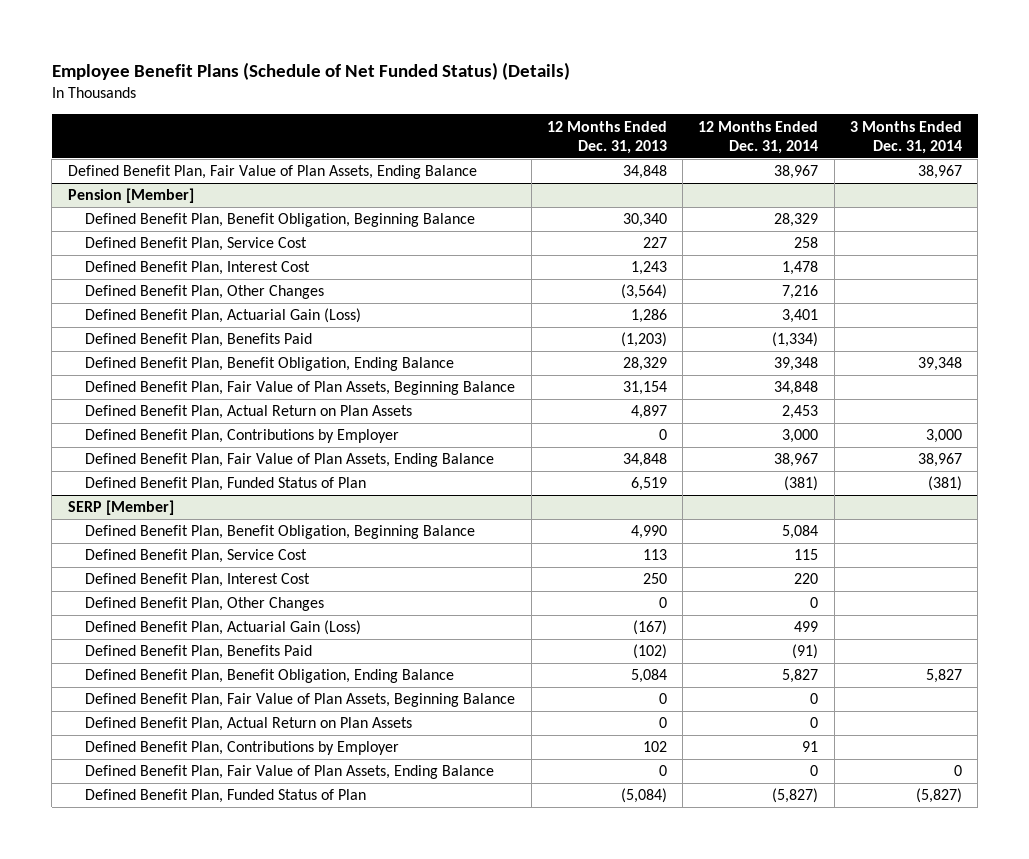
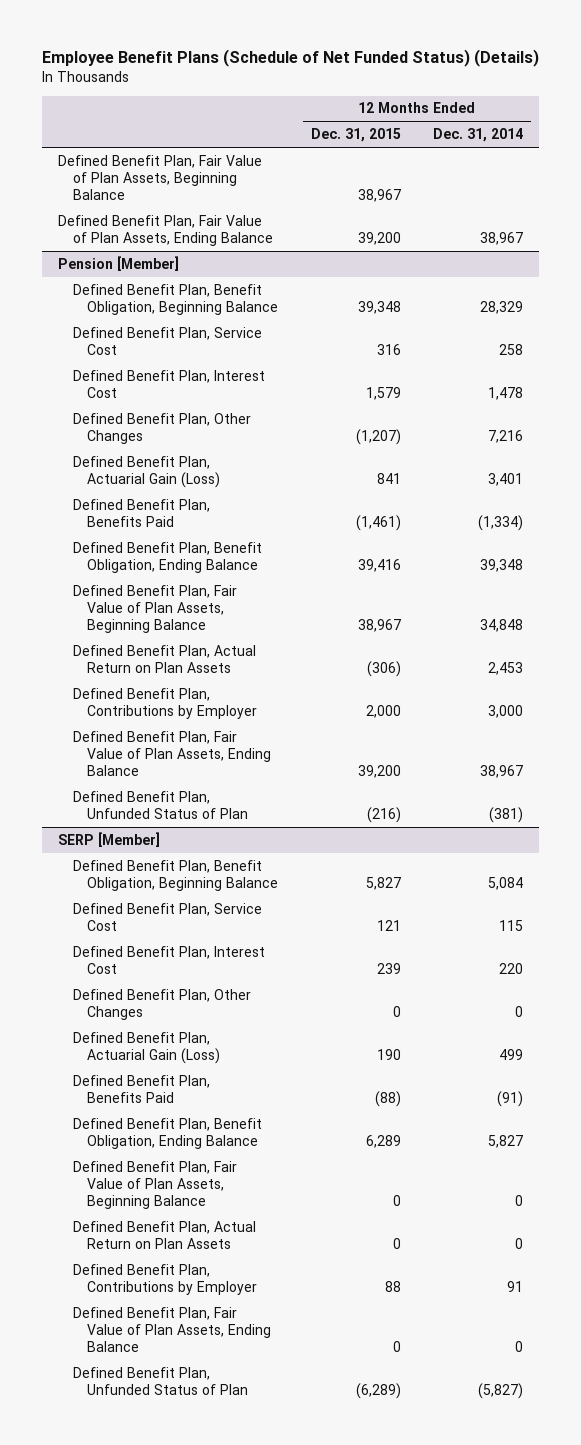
- | 12 Months Ended Dec. 31, 2013 | 12 Months Ended Dec. 31, 2014 | 3 Months Ended Dec. 31, 2014
+ | 12 Months Ended Dec. 31, 2015 | 12 Months Ended Dec. 31, 2014
+ Defined Benefit Plan, Fair Value of Plan Assets, Beginning Balance | 38,967 |
@ Pension [Member]
- Defined Benefit Plan, Funded Status of Plan | 6,519 | (381) | (381)
+ Defined Benefit Plan, Unfunded Status of Plan | (216) | (381)
@ SERP [Member]
- Defined Benefit Plan, Funded Status of Plan | (5,084) | (5,827) | (5,827)
+ Defined Benefit Plan, Unfunded Status of Plan | (6,289) | (5,827)

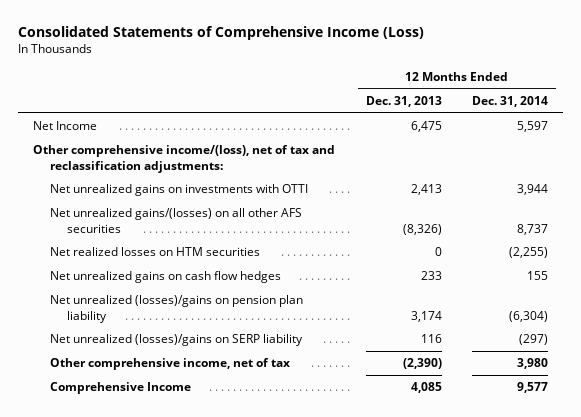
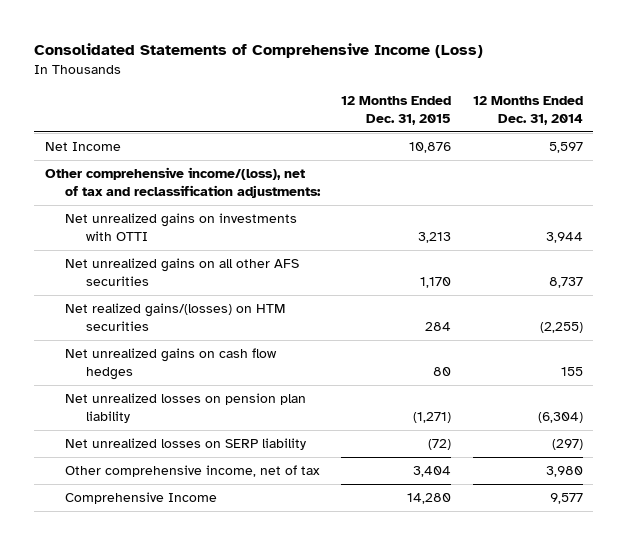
- | 12 Months Ended Dec. 31, 2013 | 12 Months Ended Dec. 31, 2014
+ | 12 Months Ended Dec. 31, 2015 | 12 Months Ended Dec. 31, 2014
- Net unrealized gains/(losses) on all other AFS securities | (8,326) | 8,737
- Net realized losses on HTM securities | 0 | (2,255)
+ Net unrealized gains on all other AFS securities | 1,170 | 8,737
+ Net realized gains/(losses) on HTM securities | 284 | (2,255)
- Net unrealized (losses)/gains on pension plan liability | 3,174 | (6,304)
- Net unrealized (losses)/gains on SERP liability | 116 | (297)
+ Net unrealized losses on pension plan liability | (1,271) | (6,304)
+ Net unrealized losses on SERP liability | (72) | (297)

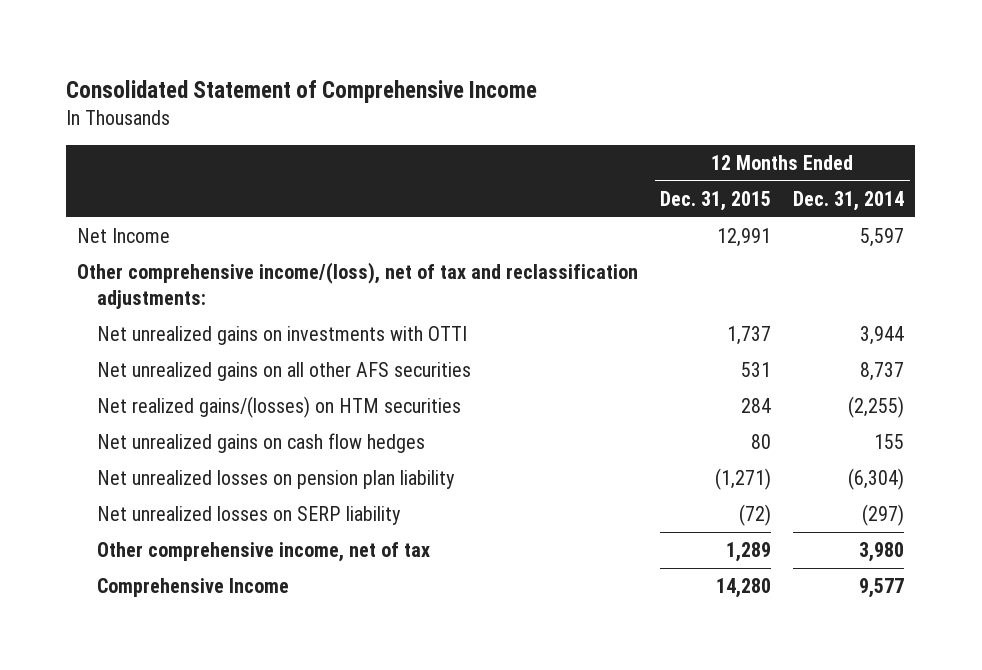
- Consolidated Statements of Comprehensive Income (Loss)
+ Consolidated Statement of Comprehensive Income
- Net Income | 10,876 | 5,597
+ Net Income | 12,991 | 5,597
- Net unrealized gains on investments with OTTI | 3,213 | 3,944
- Net unrealized gains on all other AFS securities | 1,170 | 8,737
+ Net unrealized gains on investments with OTTI | 1,737 | 3,944
+ Net unrealized gains on all other AFS securities | 531 | 8,737
- Other comprehensive income, net of tax | 3,404 | 3,980
+ Other comprehensive income, net of tax | 1,289 | 3,980

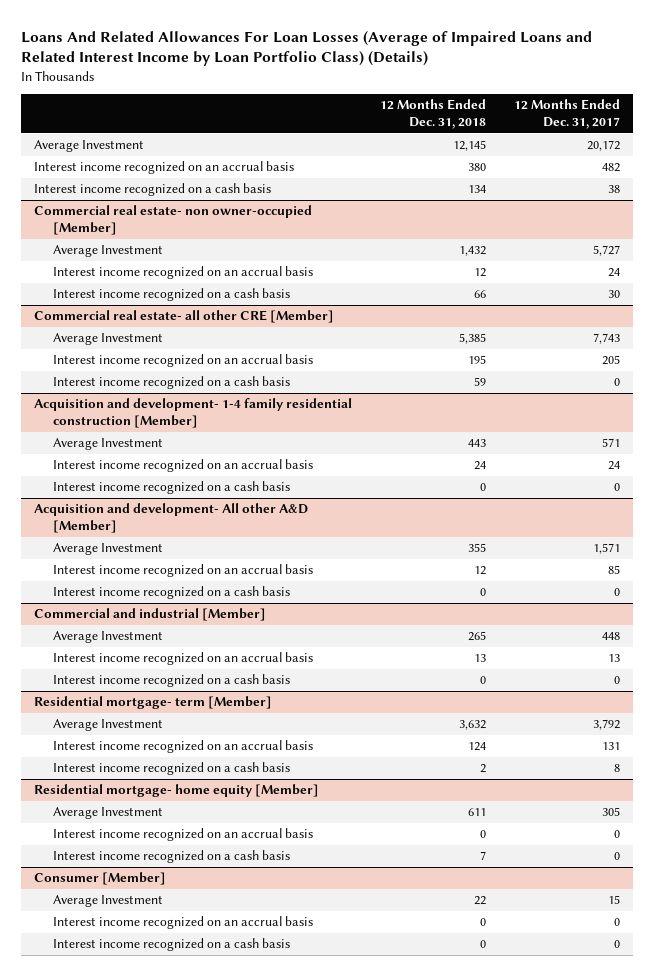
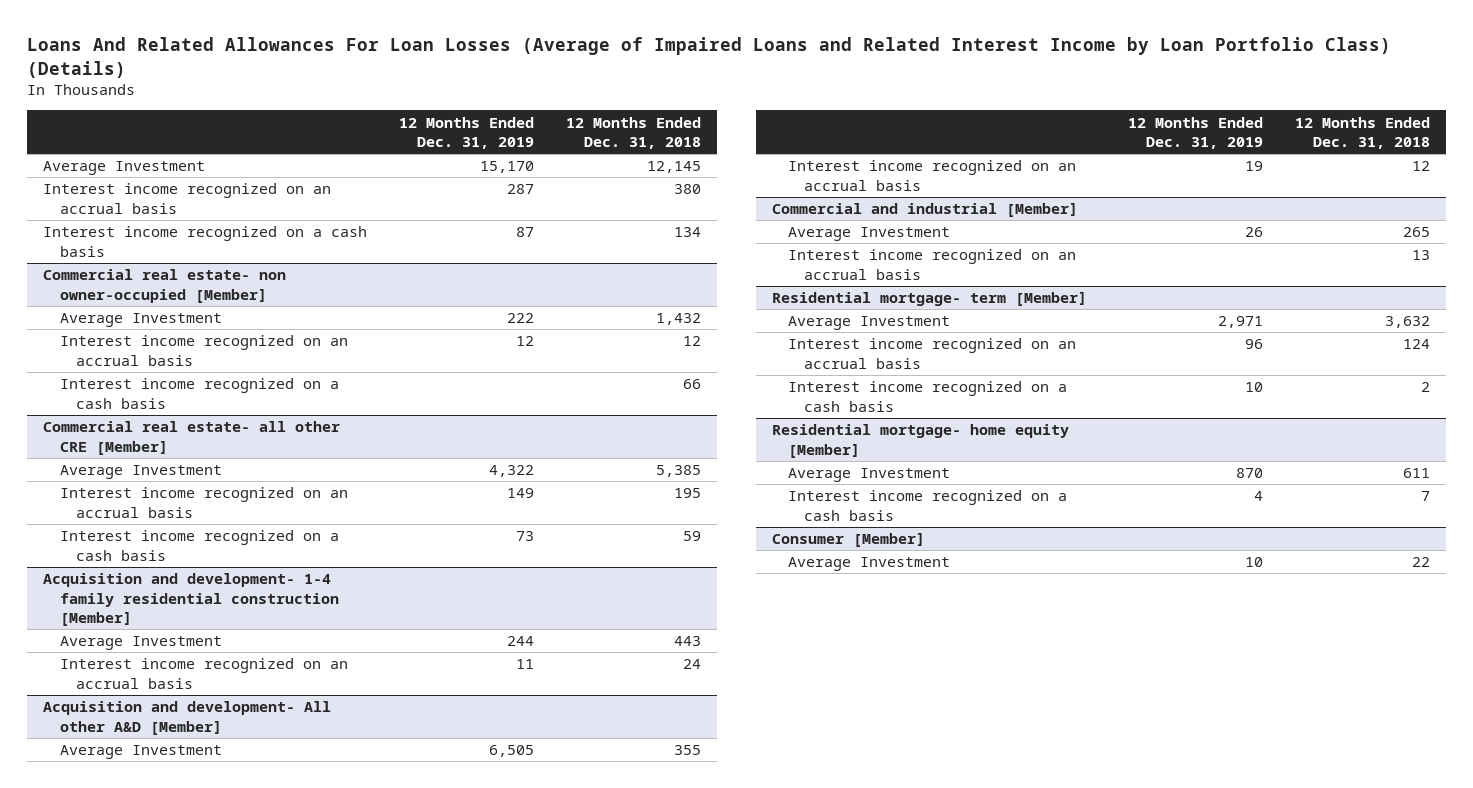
- | 12 Months Ended Dec. 31, 2018 | 12 Months Ended Dec. 31, 2017
+ | 12 Months Ended Dec. 31, 2019 | 12 Months Ended Dec. 31, 2018
@ Acquisition and development- 1-4 family residential construction [Member]
- Interest income recognized on a cash basis | 0 | 0
@ Acquisition and development- All other A&D [Member]
- Interest income recognized on a cash basis | 0 | 0
@ Commercial and industrial [Member]
- Interest income recognized on a cash basis | 0 | 0
@ Residential mortgage- home equity [Member]
- Interest income recognized on an accrual basis | 0 | 0
@ Consumer [Member]
- Interest income recognized on an accrual basis | 0 | 0
- Interest income recognized on a cash basis | 0 | 0

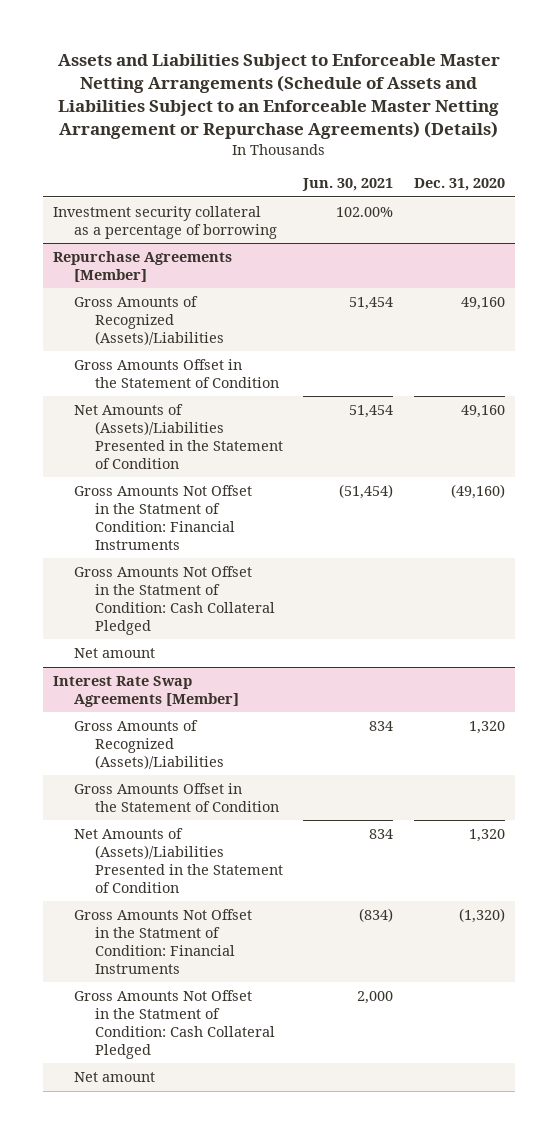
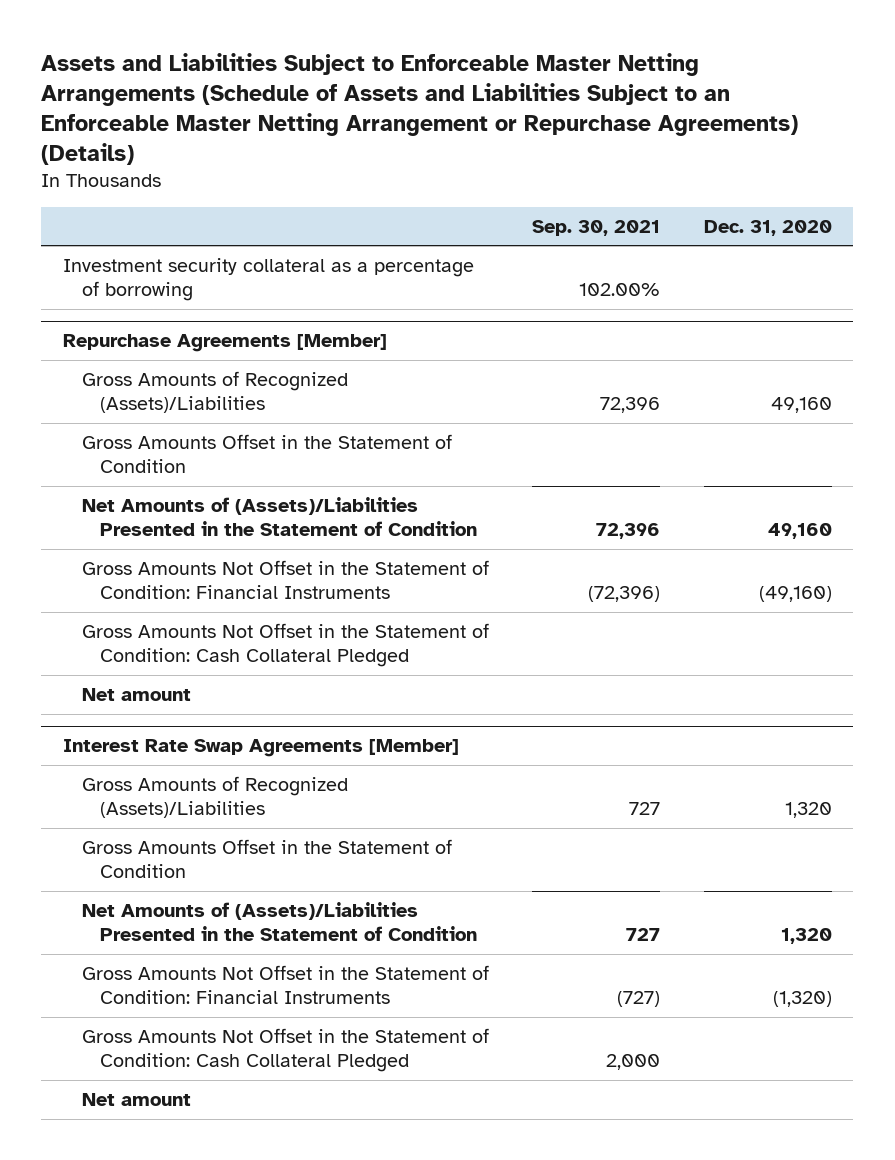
- | Jun. 30, 2021 | Dec. 31, 2020
+ | Sep. 30, 2021 | Dec. 31, 2020
@ Repurchase Agreements [Member]
- Gross Amounts Not Offset in the Statment of Condition: Financial Instruments | (51,454) | (49,160)
- Gross Amounts Not Offset in the Statment of Condition: Cash Collateral Pledged
+ Gross Amounts Not Offset in the Statement of Condition: Financial Instruments | (72,396) | (49,160)
+ Gross Amounts Not Offset in the Statement of Condition: Cash Collateral Pledged
@ Interest Rate Swap Agreements [Member]
- Gross Amounts Not Offset in the Statment of Condition: Financial Instruments | (834) | (1,320)
- Gross Amounts Not Offset in the Statment of Condition: Cash Collateral Pledged | 2,000 |
+ Gross Amounts Not Offset in the Statement of Condition: Financial Instruments | (727) | (1,320)
+ Gross Amounts Not Offset in the Statement of Condition: Cash Collateral Pledged | 2,000 |

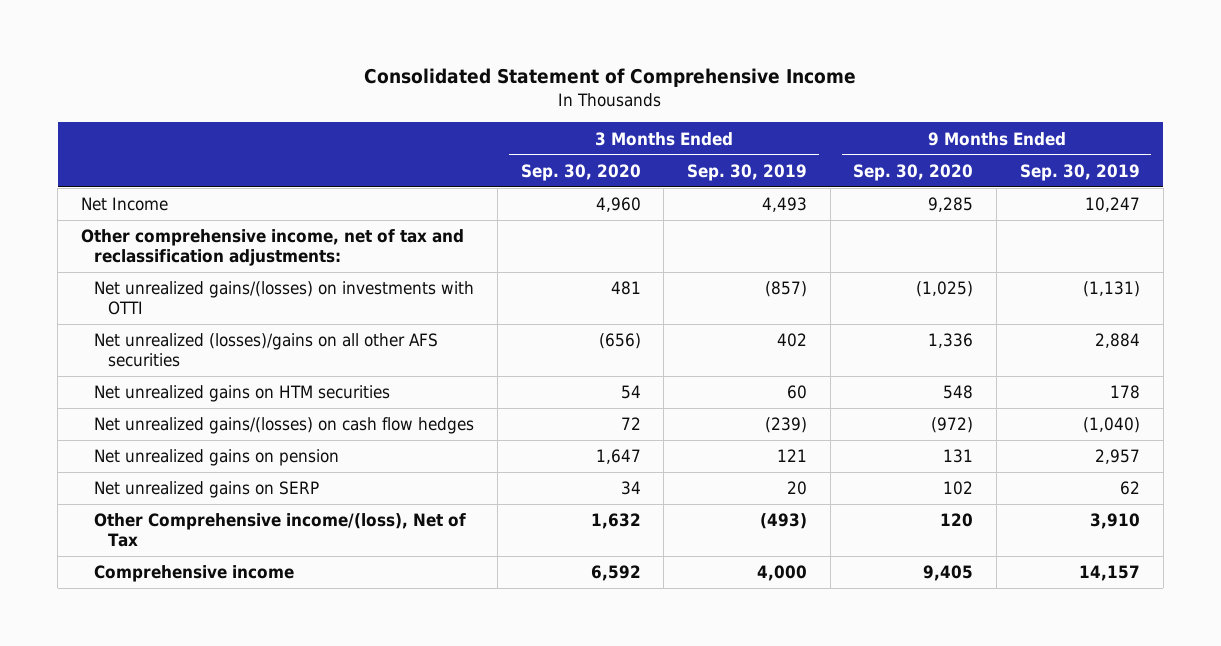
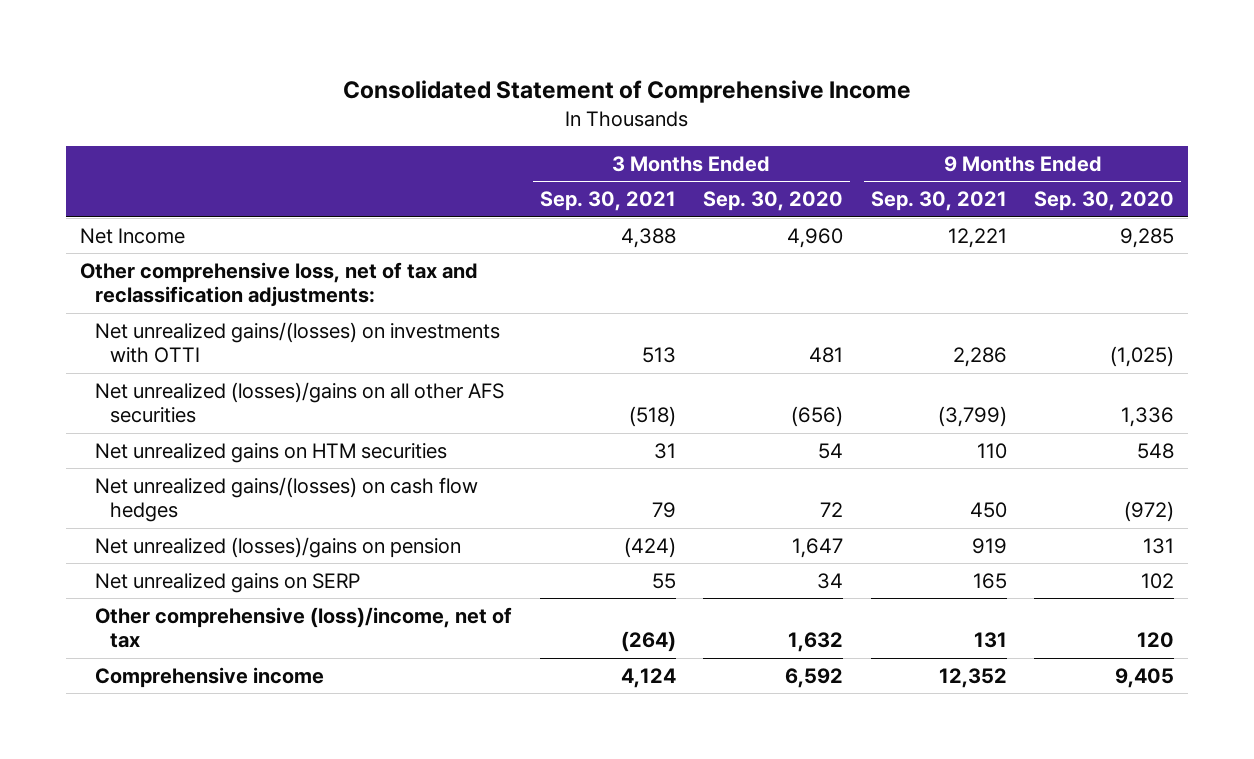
- | 3 Months Ended Sep. 30, 2020 | 3 Months Ended Sep. 30, 2019 | 9 Months Ended Sep. 30, 2020 | 9 Months Ended Sep. 30, 2019
+ | 3 Months Ended Sep. 30, 2021 | 3 Months Ended Sep. 30, 2020 | 9 Months Ended Sep. 30, 2021 | 9 Months Ended Sep. 30, 2020
- Other comprehensive income, net of tax and reclassification adjustments:
+ Other comprehensive loss, net of tax and reclassification adjustments:
- Net unrealized gains on pension | 1,647 | 121 | 131 | 2,957
+ Net unrealized (losses)/gains on pension | (424) | 1,647 | 919 | 131
- Other Comprehensive income/(loss), Net of Tax | 1,632 | (493) | 120 | 3,910
+ Other comprehensive (loss)/income, net of tax | (264) | 1,632 | 131 | 120

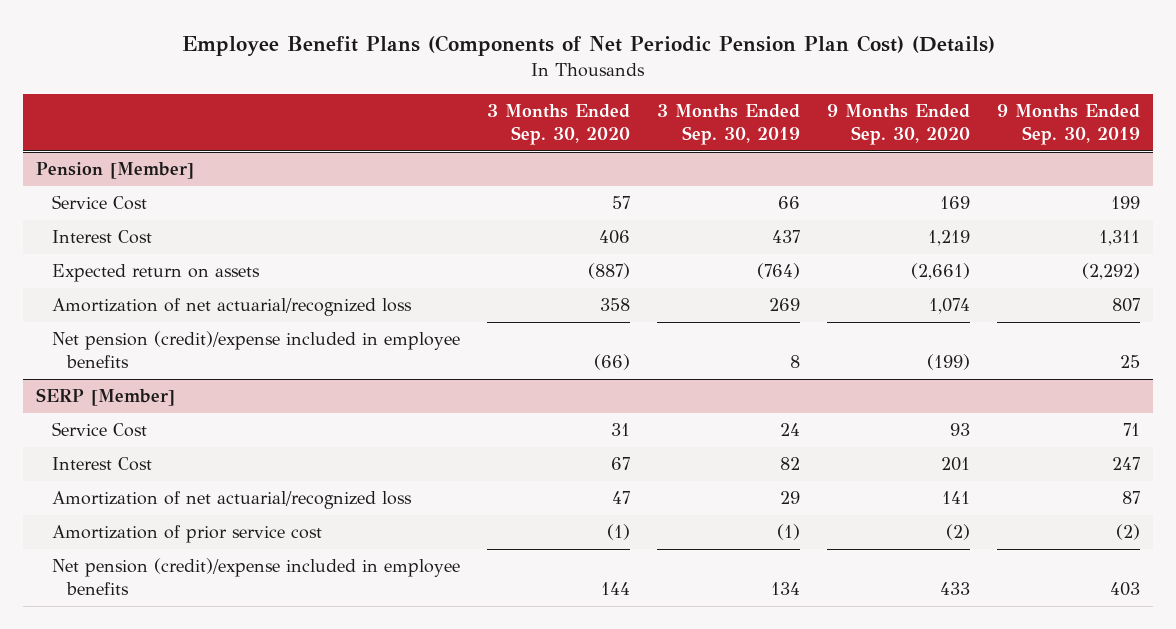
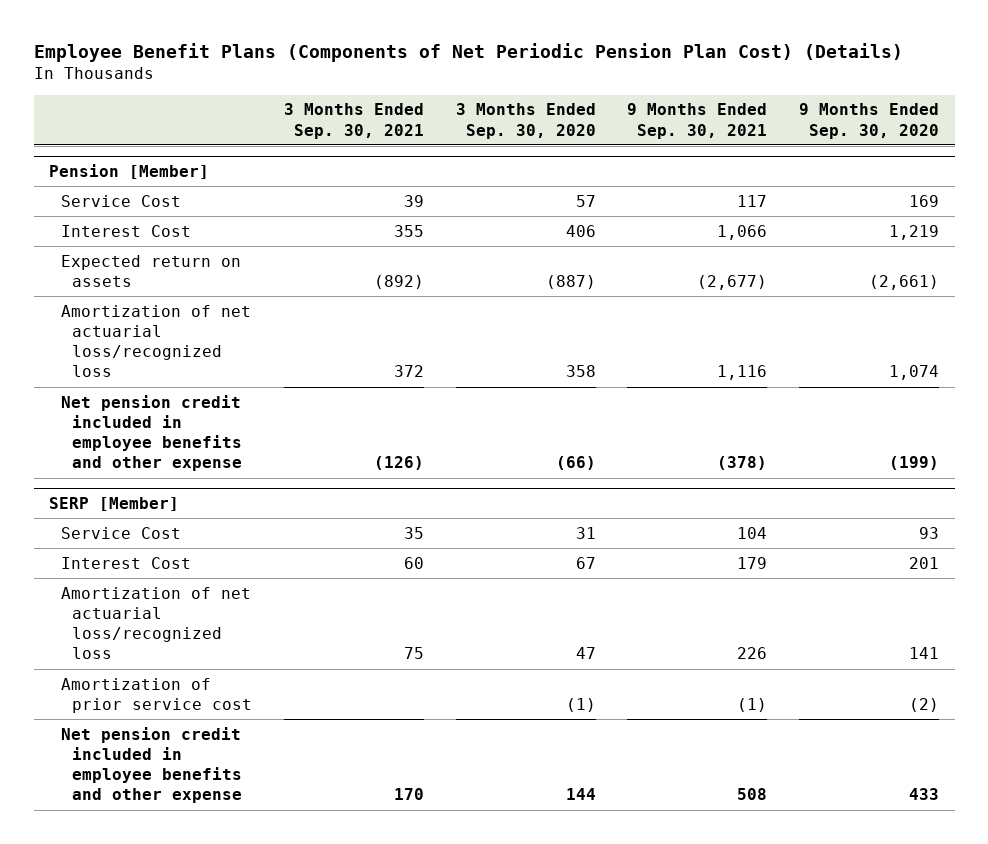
- | 3 Months Ended Sep. 30, 2020 | 3 Months Ended Sep. 30, 2019 | 9 Months Ended Sep. 30, 2020 | 9 Months Ended Sep. 30, 2019
+ | 3 Months Ended Sep. 30, 2021 | 3 Months Ended Sep. 30, 2020 | 9 Months Ended Sep. 30, 2021 | 9 Months Ended Sep. 30, 2020
@ Pension [Member]
- Amortization of net actuarial/recognized loss | 358 | 269 | 1,074 | 807
- Net pension (credit)/expense included in employee benefits | (66) | 8 | (199) | 25
+ Amortization of net actuarial loss/recognized loss | 372 | 358 | 1,116 | 1,074
+ Net pension credit included in employee benefits and other expense | (126) | (66) | (378) | (199)
@ SERP [Member]
- Amortization of net actuarial/recognized loss | 47 | 29 | 141 | 87
+ Amortization of net actuarial loss/recognized loss | 75 | 47 | 226 | 141
- Net pension (credit)/expense included in employee benefits | 144 | 134 | 433 | 403
+ Net pension credit included in employee benefits and other expense | 170 | 144 | 508 | 433

